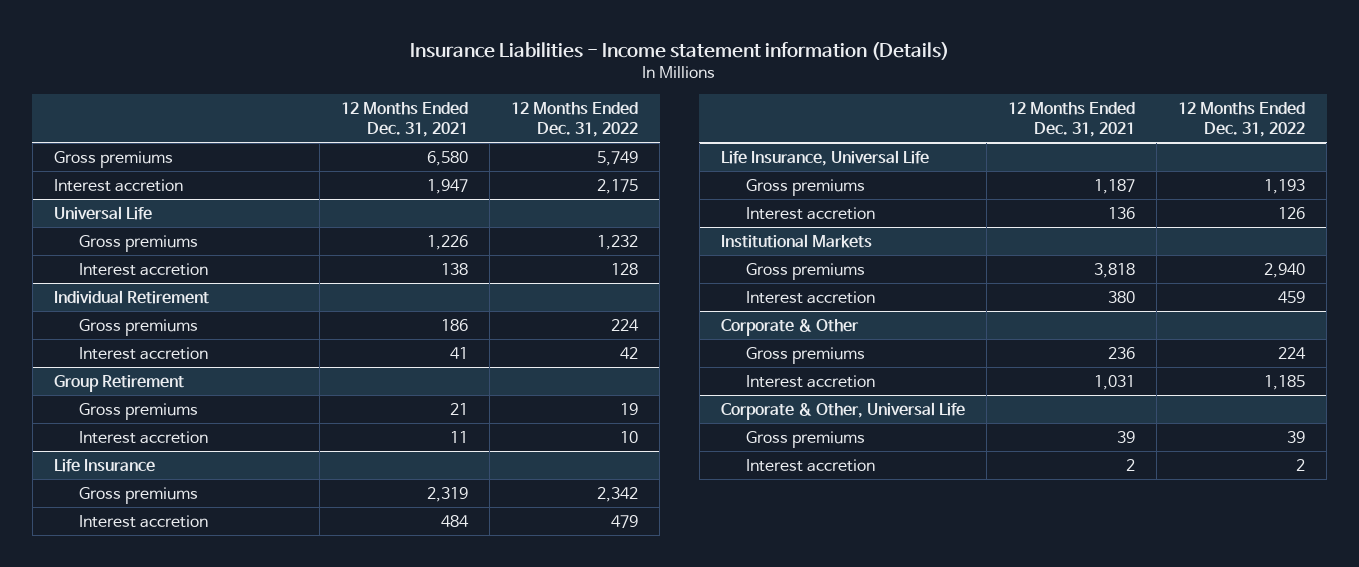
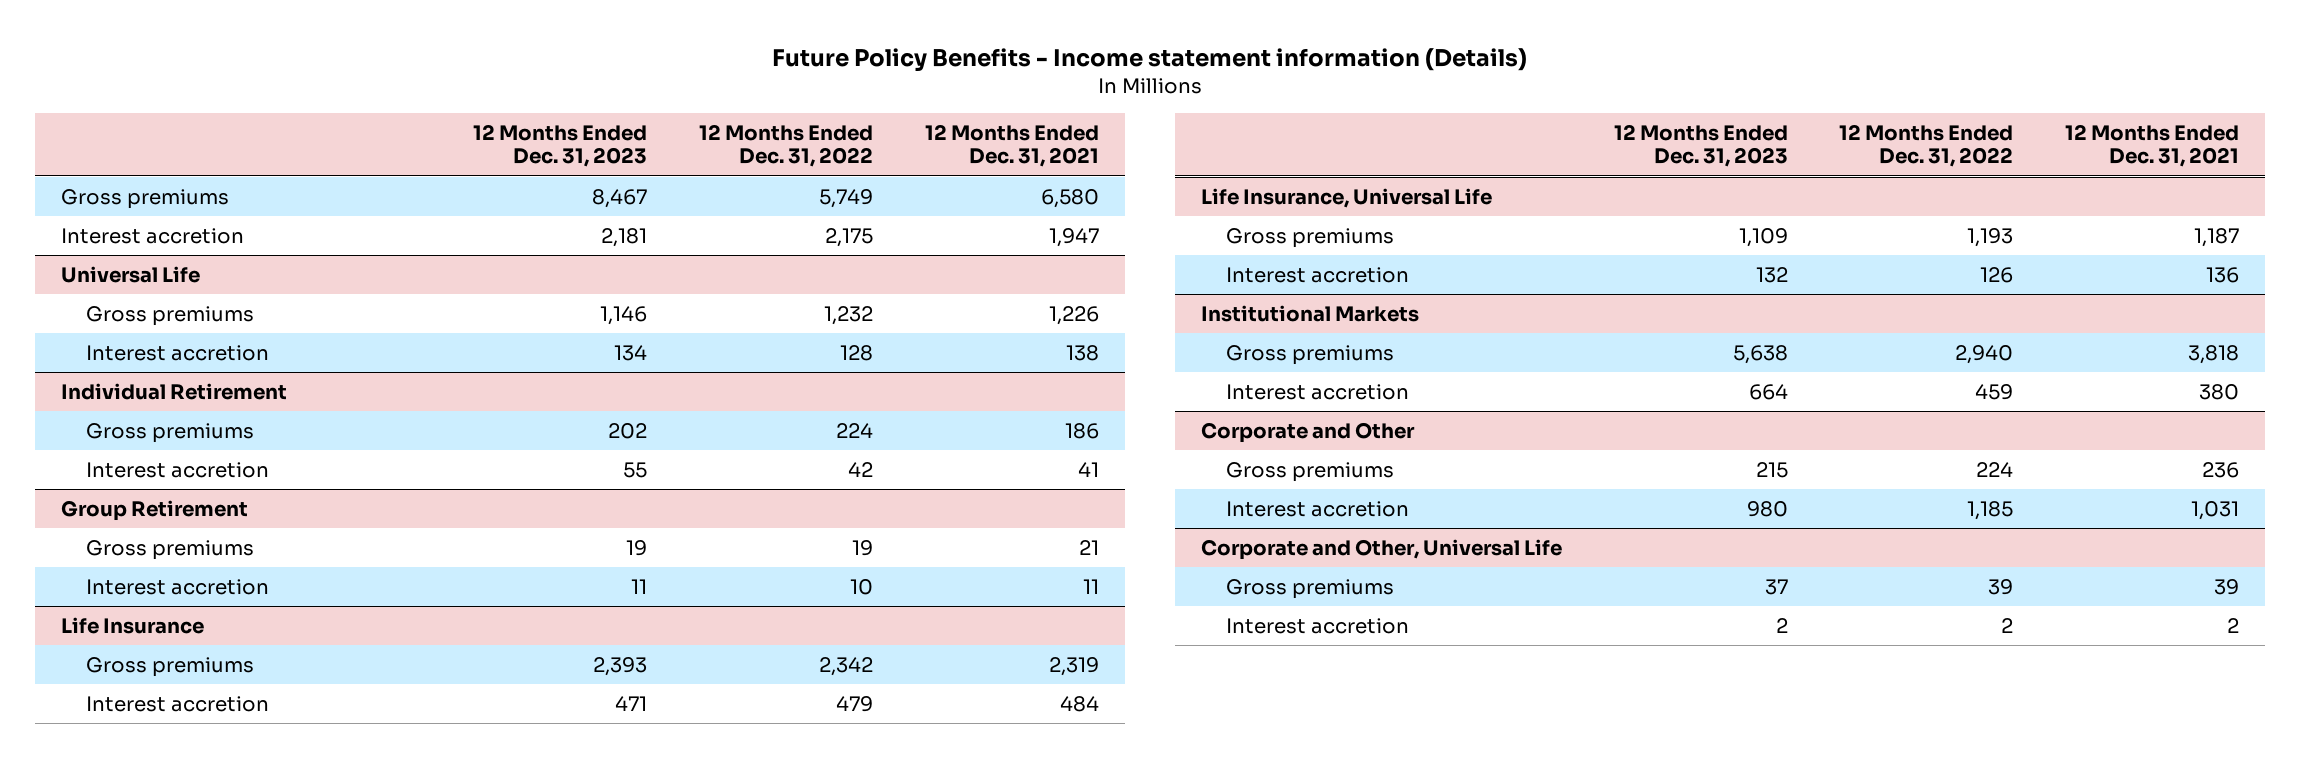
- Insurance Liabilities - Income statement information (Details)
+ Future Policy Benefits - Income statement information (Details)
- | 12 Months Ended Dec. 31, 2021 | 12 Months Ended Dec. 31, 2022
+ | 12 Months Ended Dec. 31, 2023 | 12 Months Ended Dec. 31, 2022 | 12 Months Ended Dec. 31, 2021
- Corporate & Other
+ Corporate and Other
- Corporate & Other, Universal Life
+ Corporate and Other, Universal Life

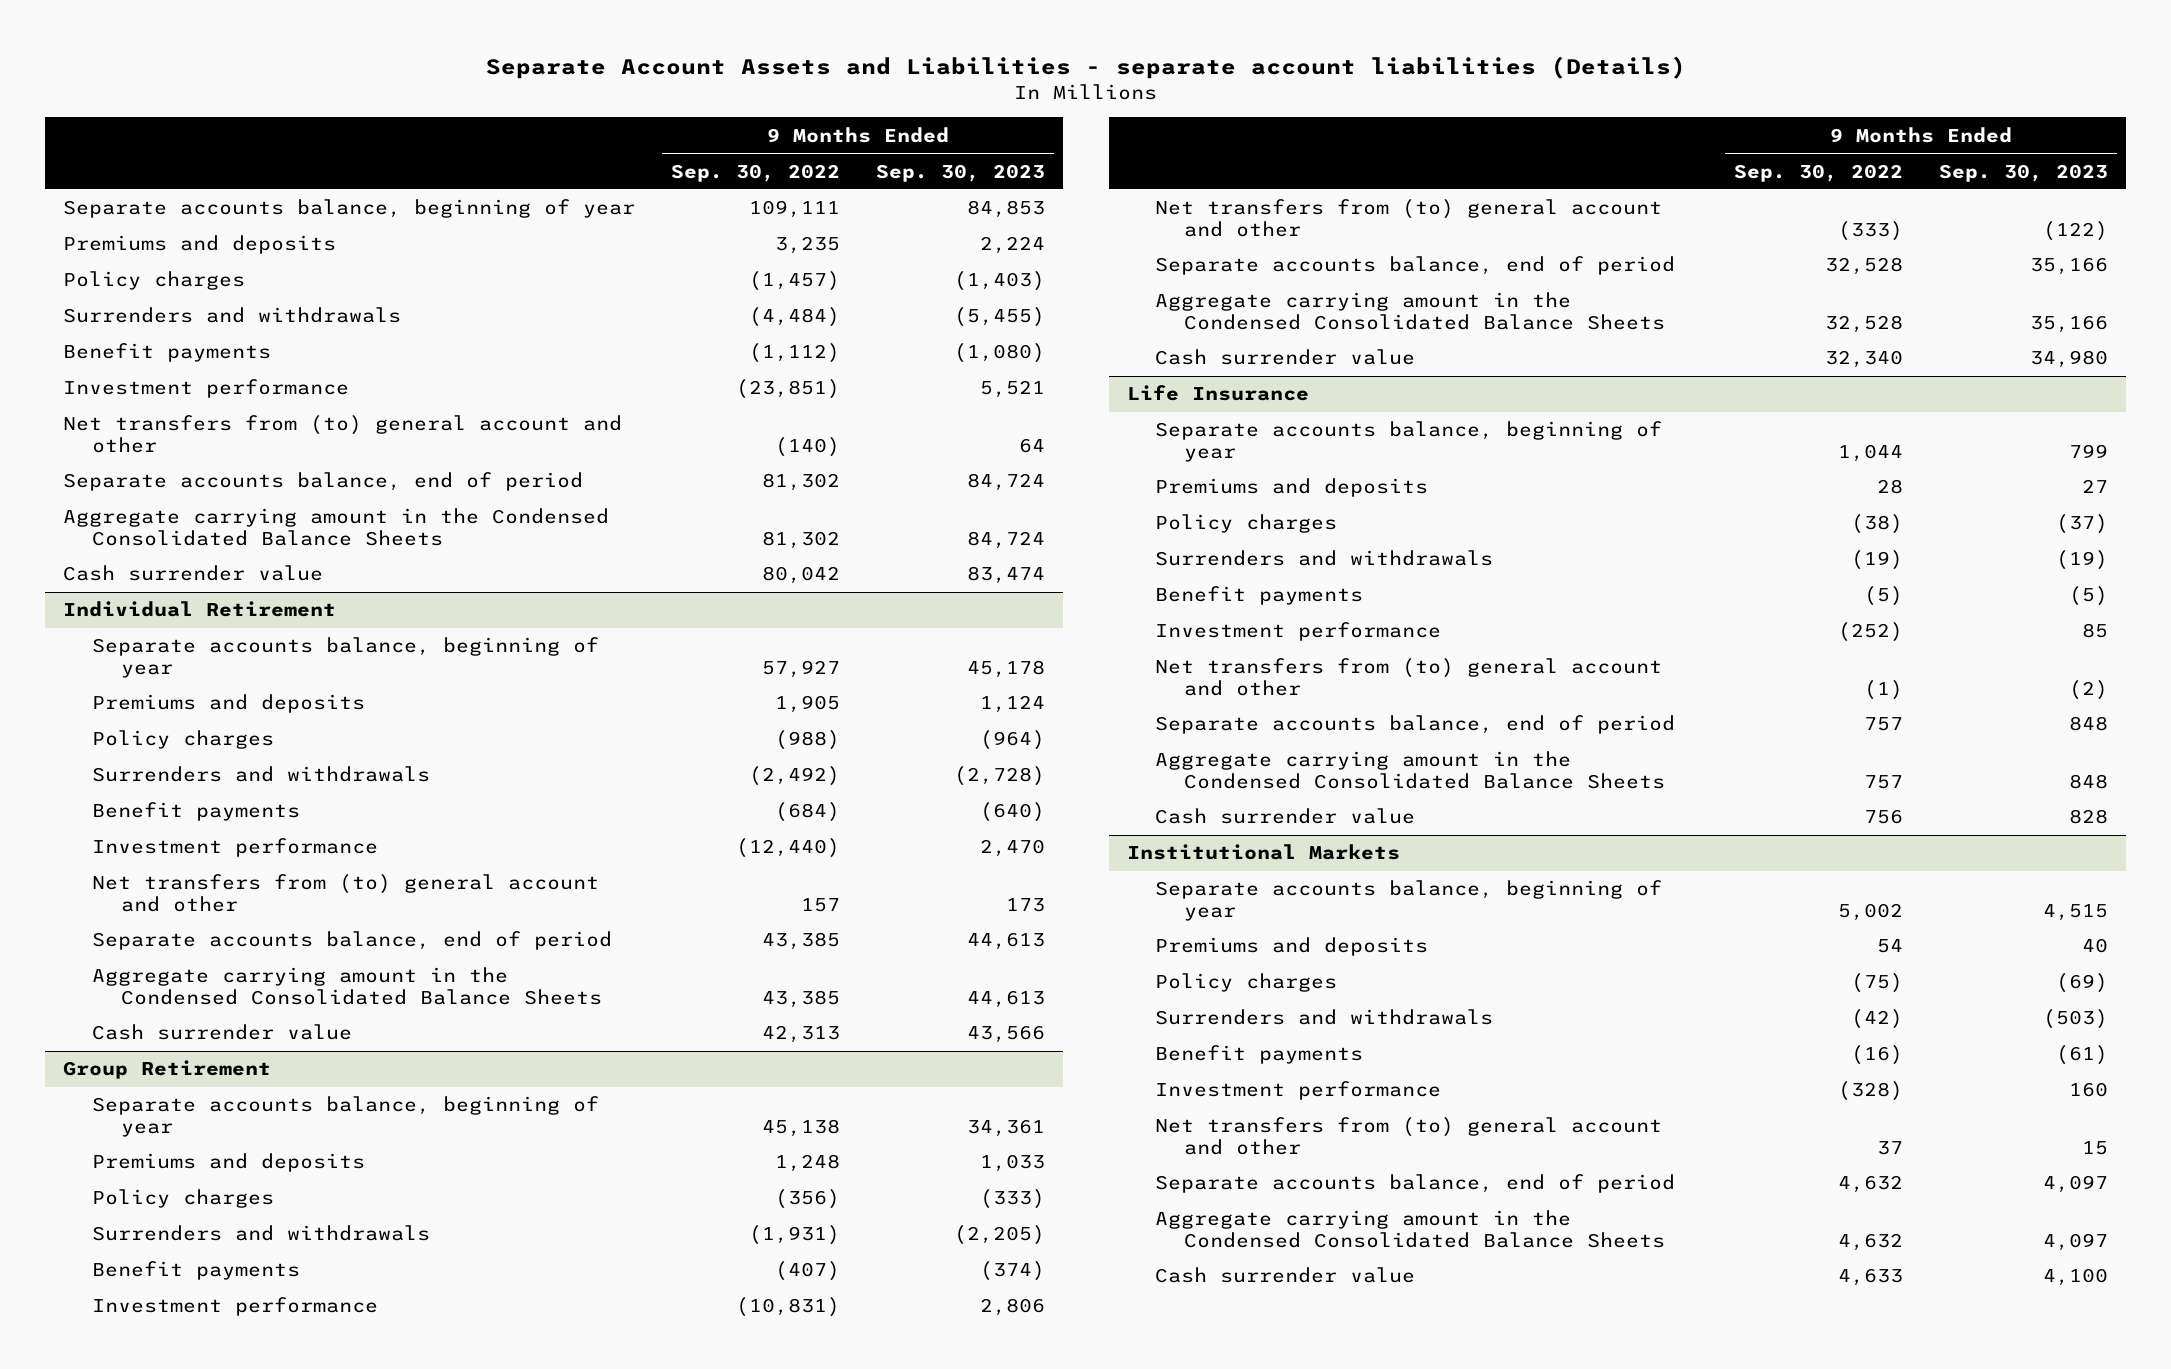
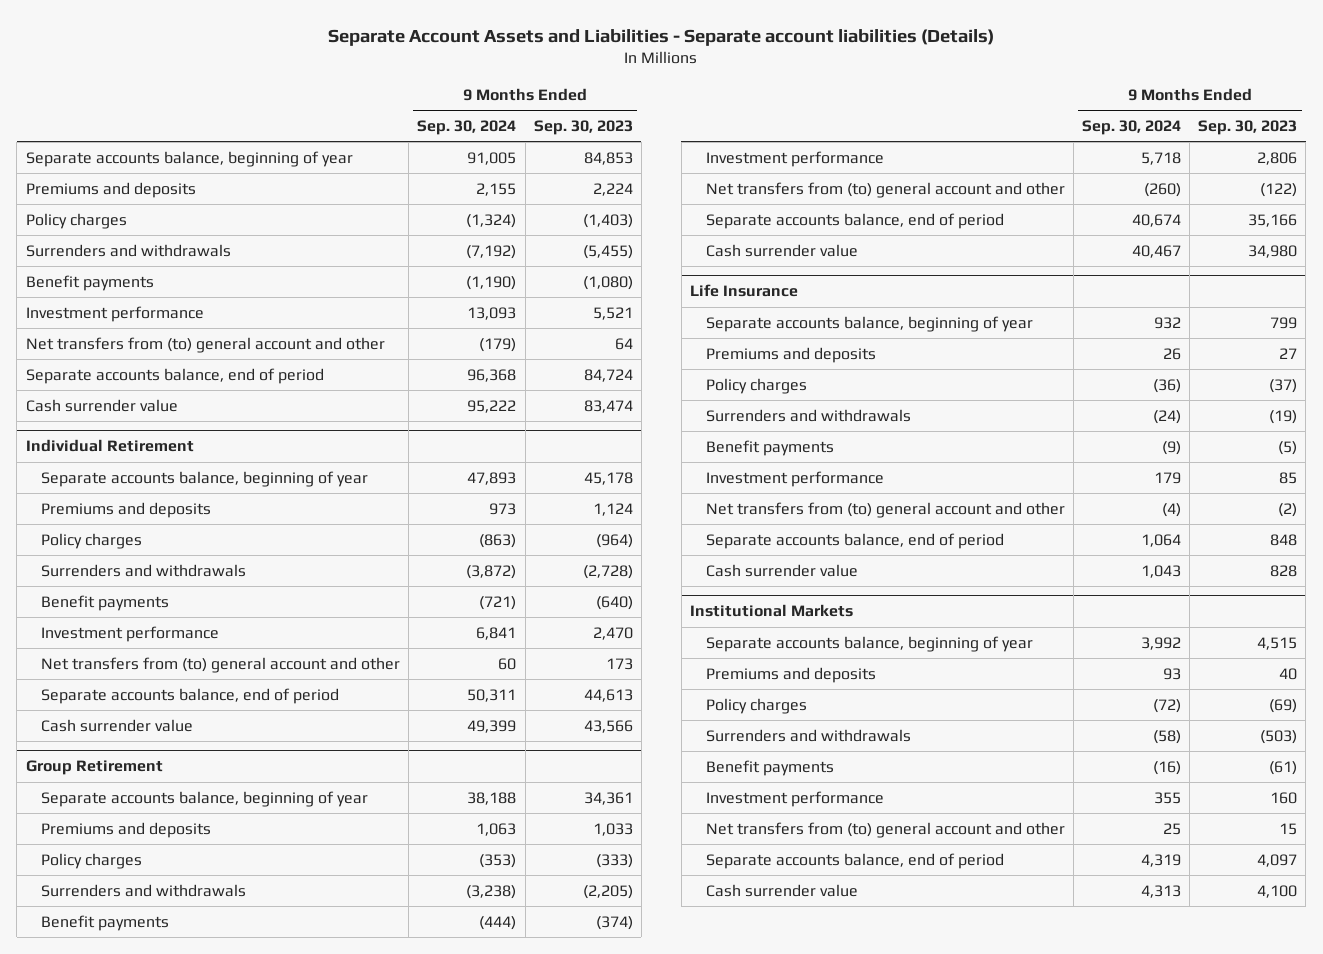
- Separate Account Assets and Liabilities - separate account liabilities (Details)
+ Separate Account Assets and Liabilities - Separate account liabilities (Details)
- | 9 Months Ended Sep. 30, 2022 | 9 Months Ended Sep. 30, 2023
+ | 9 Months Ended Sep. 30, 2024 | 9 Months Ended Sep. 30, 2023
- Aggregate carrying amount in the Condensed Consolidated Balance Sheets | 81,302 | 84,724
@ Individual Retirement
- Aggregate carrying amount in the Condensed Consolidated Balance Sheets | 43,385 | 44,613
@ Group Retirement
- Aggregate carrying amount in the Condensed Consolidated Balance Sheets | 32,528 | 35,166
@ Life Insurance
- Aggregate carrying amount in the Condensed Consolidated Balance Sheets | 757 | 848
@ Institutional Markets
- Aggregate carrying amount in the Condensed Consolidated Balance Sheets | 4,632 | 4,097

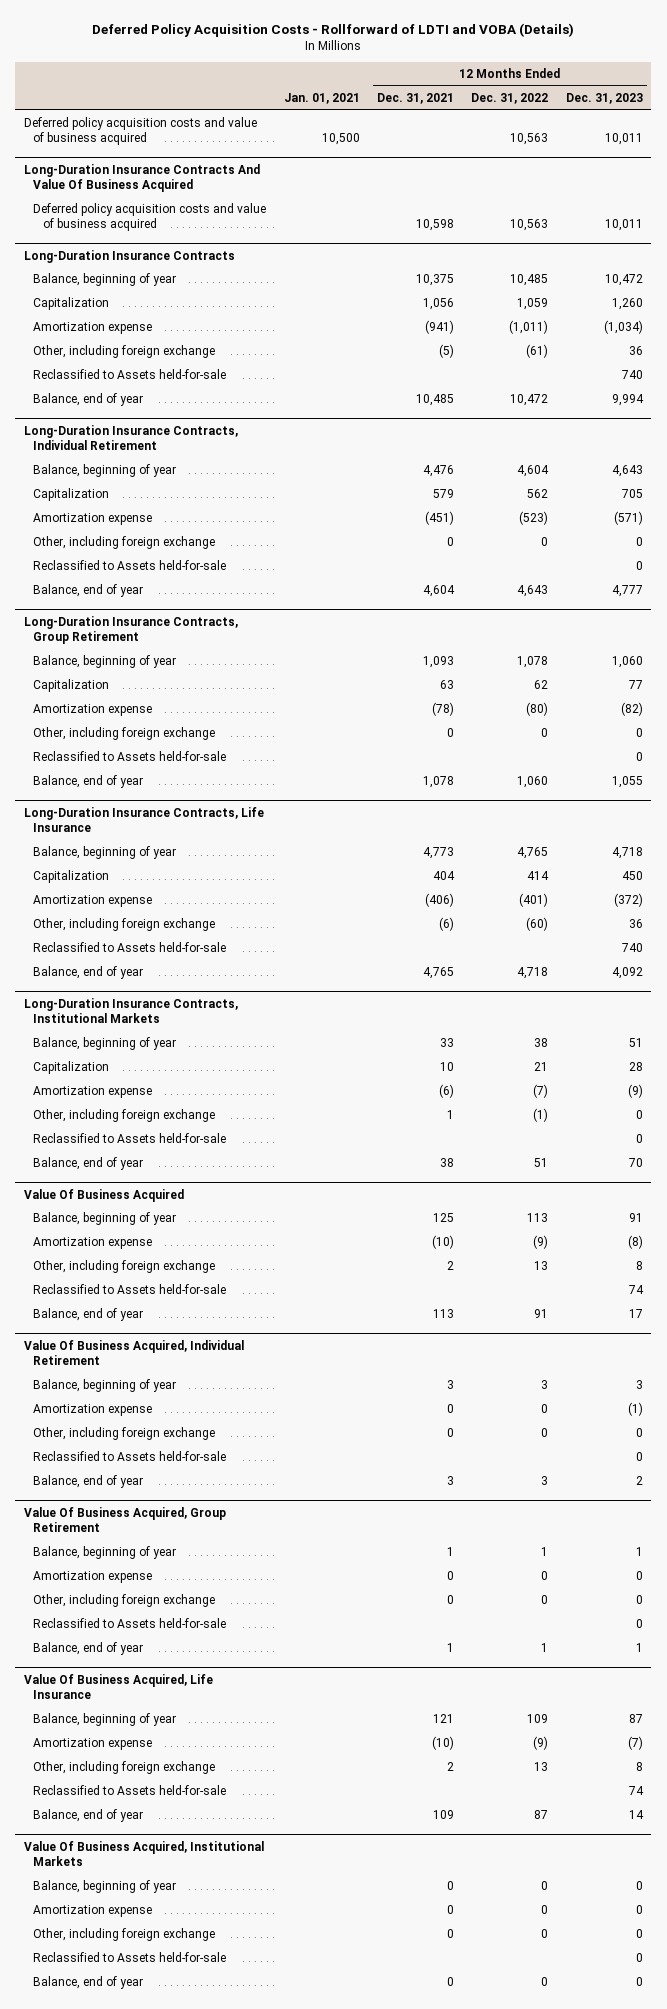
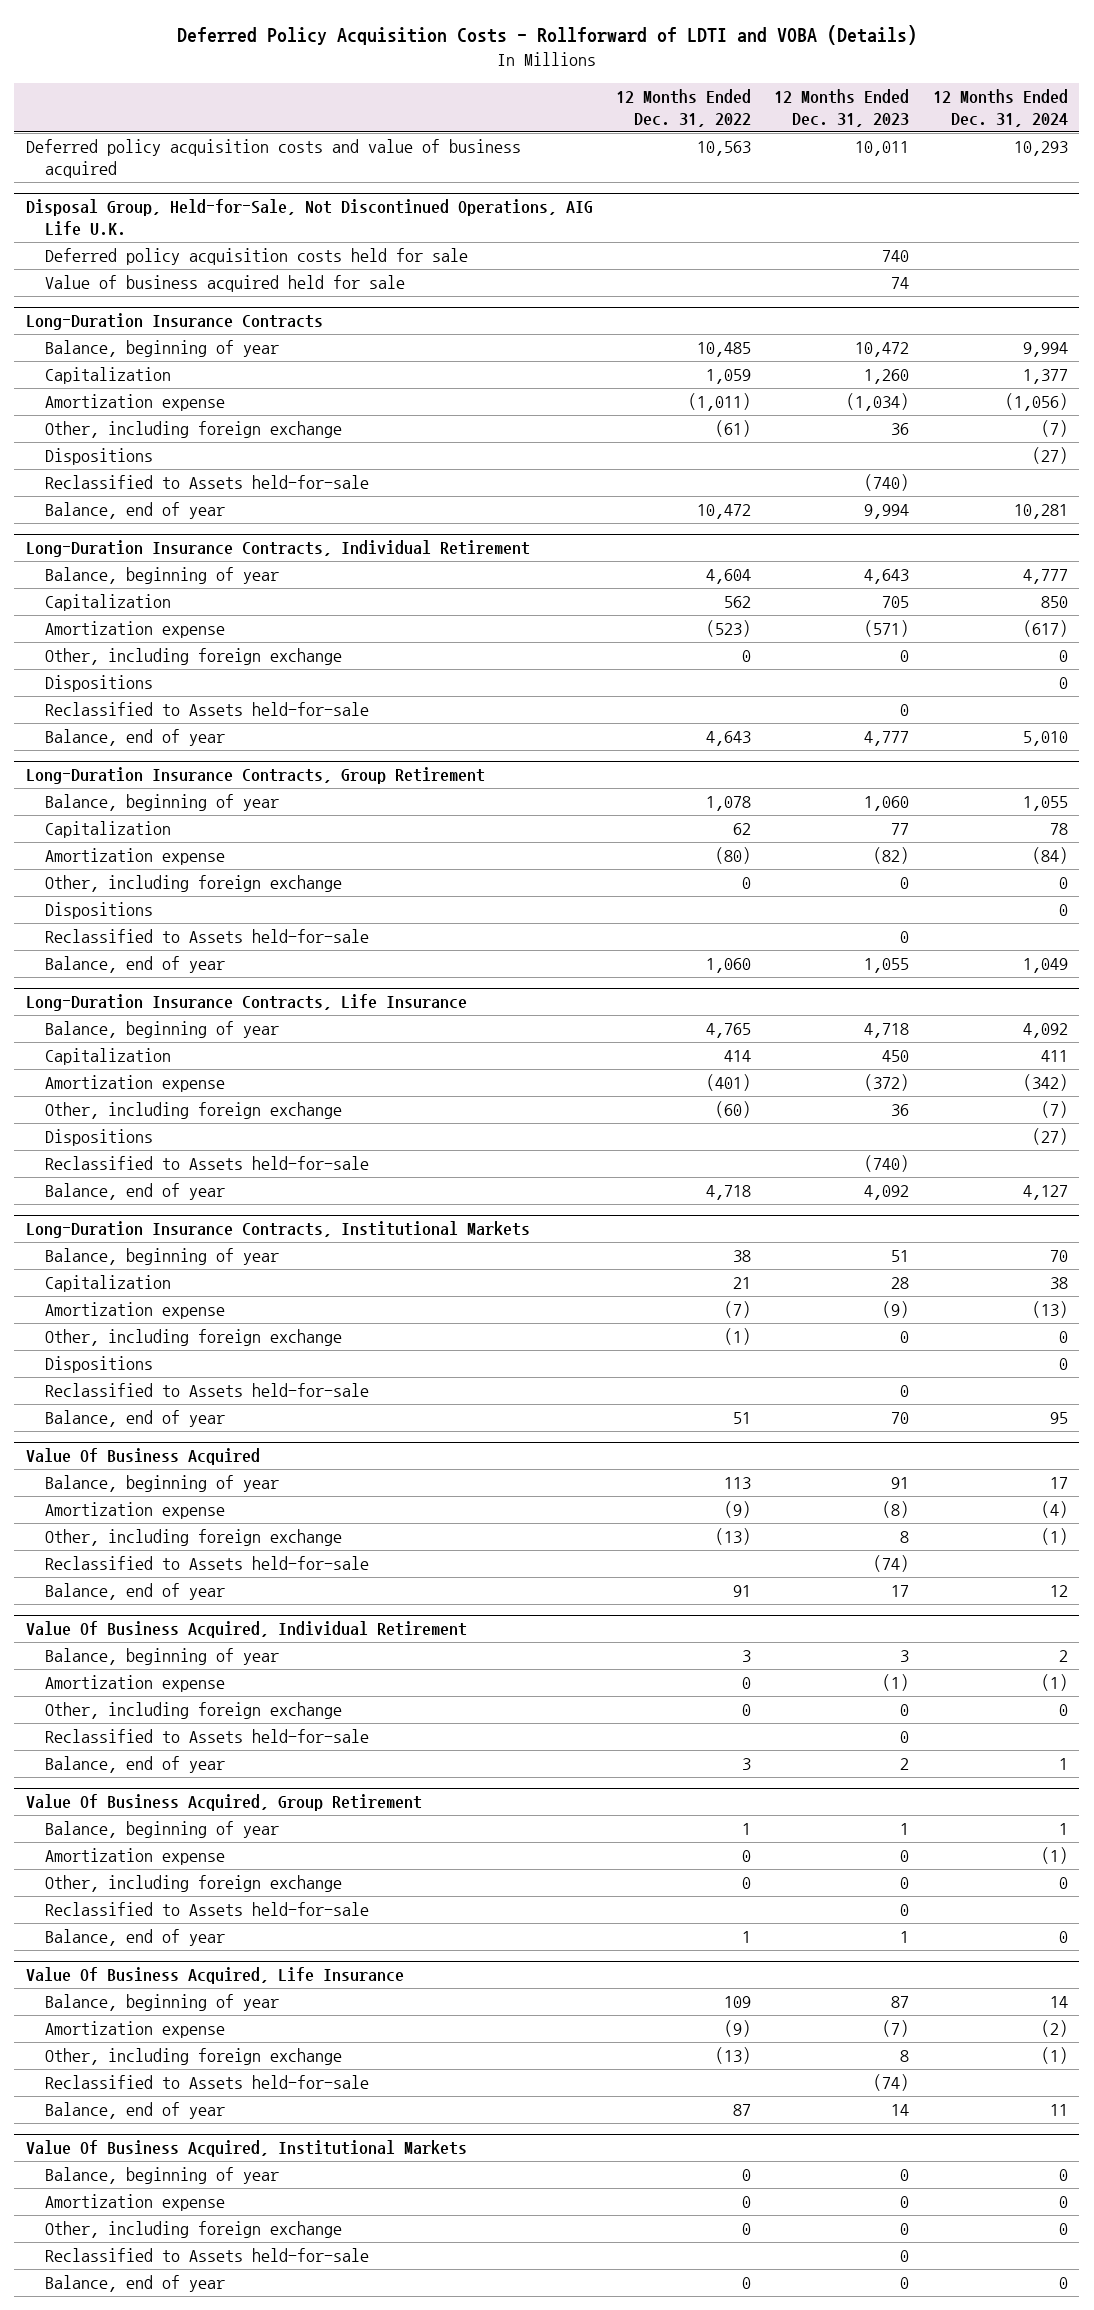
- | Jan. 01, 2021 | 12 Months Ended Dec. 31, 2021 | 12 Months Ended Dec. 31, 2022 | 12 Months Ended Dec. 31, 2023
+ | 12 Months Ended Dec. 31, 2022 | 12 Months Ended Dec. 31, 2023 | 12 Months Ended Dec. 31, 2024
- Long-Duration Insurance Contracts And Value Of Business Acquired
- Deferred policy acquisition costs and value of business acquired | | 10,598 | 10,563 | 10,011
+ Disposal Group, Held-for-Sale, Not Discontinued Operations, AIG Life U.K.
+ Deferred policy acquisition costs held for sale | | 740 |
+ Value of business acquired held for sale | | 74 |
@ Long-Duration Insurance Contracts
- Reclassified to Assets held-for-sale | | | | 740
+ Dispositions | | | (27)
+ Reclassified to Assets held-for-sale | | (740) |
@ Long-Duration Insurance Contracts, Individual Retirement
+ Dispositions | | | 0
@ Long-Duration Insurance Contracts, Group Retirement
+ Dispositions | | | 0
@ Long-Duration Insurance Contracts, Life Insurance
- Reclassified to Assets held-for-sale | | | | 740
+ Dispositions | | | (27)
+ Reclassified to Assets held-for-sale | | (740) |
@ Long-Duration Insurance Contracts, Institutional Markets
+ Dispositions | | | 0
@ Value Of Business Acquired
- Other, including foreign exchange | | 2 | 13 | 8
- Reclassified to Assets held-for-sale | | | | 74
+ Other, including foreign exchange | (13) | 8 | (1)
+ Reclassified to Assets held-for-sale | | (74) |
@ Value Of Business Acquired, Life Insurance
- Other, including foreign exchange | | 2 | 13 | 8
- Reclassified to Assets held-for-sale | | | | 74
+ Other, including foreign exchange | (13) | 8 | (1)
+ Reclassified to Assets held-for-sale | | (74) |

